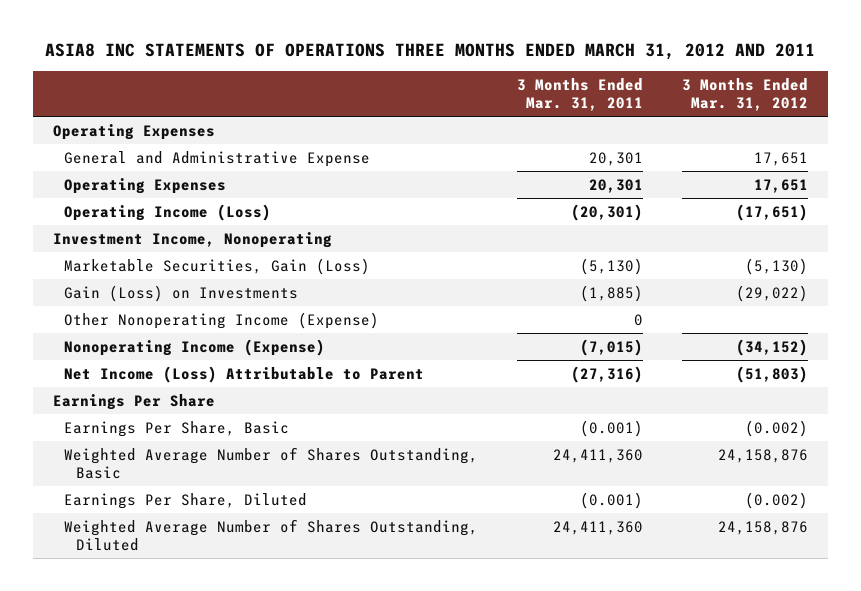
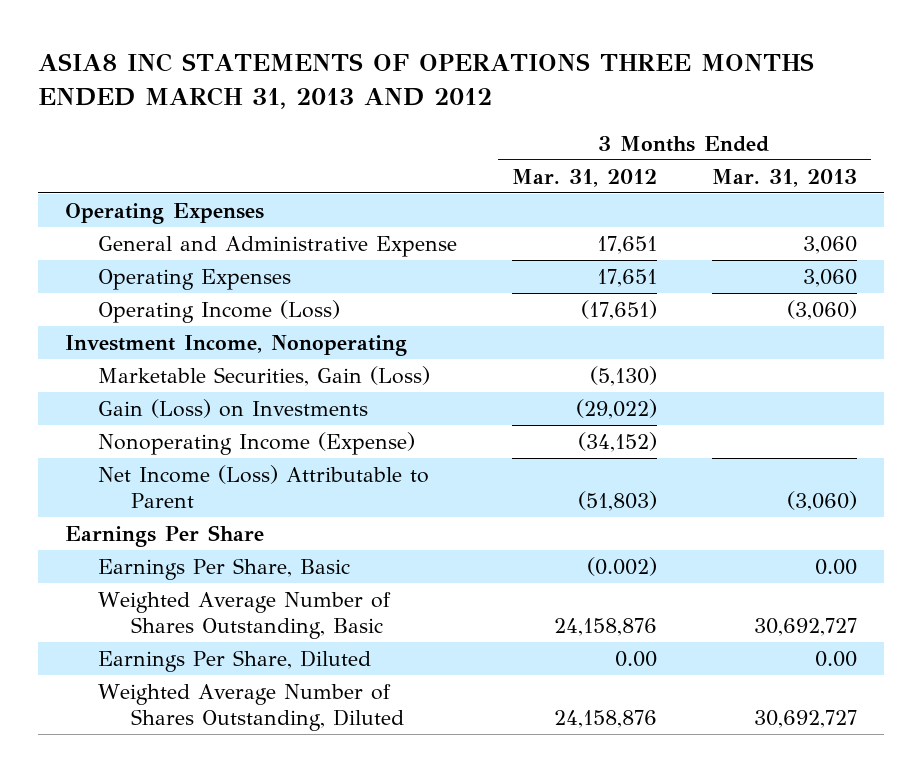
- ASIA8 INC STATEMENTS OF OPERATIONS THREE MONTHS ENDED MARCH 31, 2012 AND 2011
+ ASIA8 INC STATEMENTS OF OPERATIONS THREE MONTHS ENDED MARCH 31, 2013 AND 2012
- | 3 Months Ended Mar. 31, 2011 | 3 Months Ended Mar. 31, 2012
+ | 3 Months Ended Mar. 31, 2012 | 3 Months Ended Mar. 31, 2013
- Other Nonoperating Income (Expense) | 0 |
- Earnings Per Share, Diluted | (0.001) | (0.002)
+ Earnings Per Share, Diluted | 0.00 | 0.00

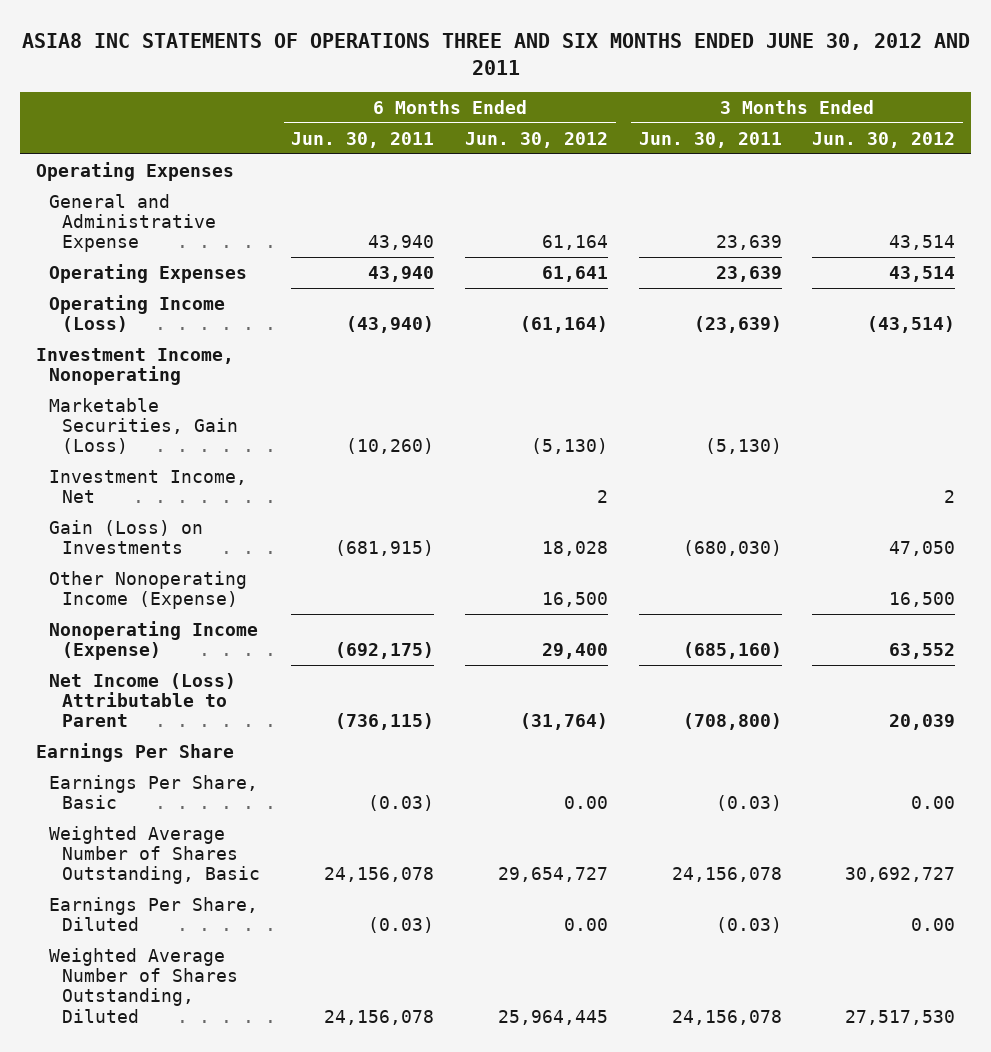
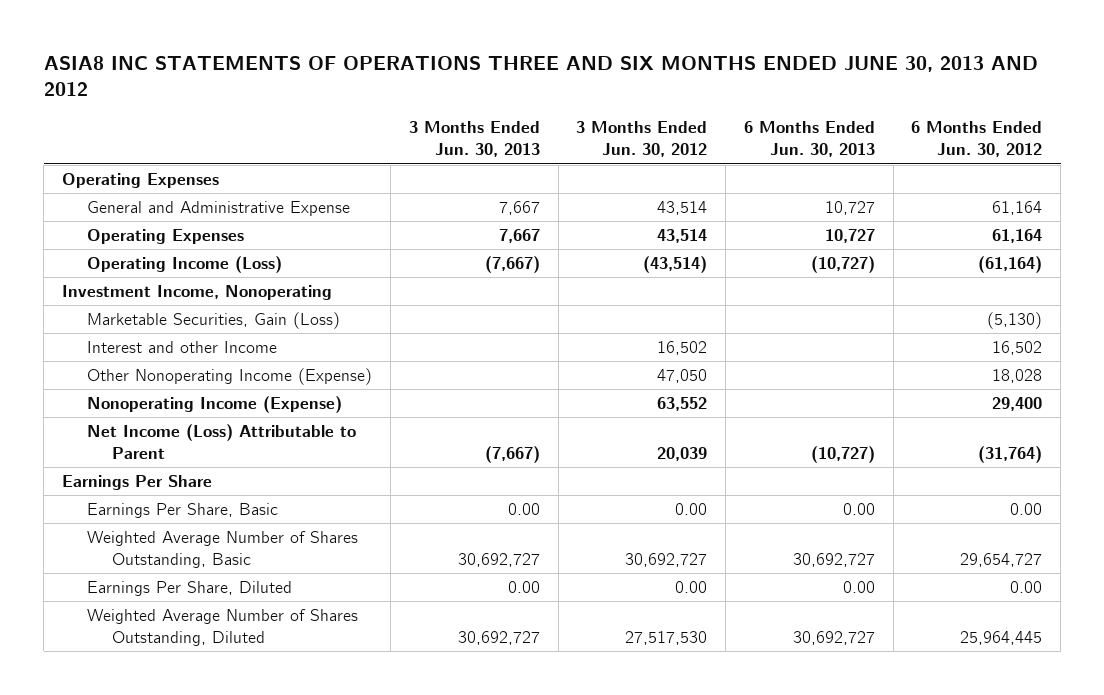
- ASIA8 INC STATEMENTS OF OPERATIONS THREE AND SIX MONTHS ENDED JUNE 30, 2012 AND 2011
+ ASIA8 INC STATEMENTS OF OPERATIONS THREE AND SIX MONTHS ENDED JUNE 30, 2013 AND 2012
- | 6 Months Ended Jun. 30, 2011 | 6 Months Ended Jun. 30, 2012 | 3 Months Ended Jun. 30, 2011 | 3 Months Ended Jun. 30, 2012
+ | 3 Months Ended Jun. 30, 2013 | 3 Months Ended Jun. 30, 2012 | 6 Months Ended Jun. 30, 2013 | 6 Months Ended Jun. 30, 2012
- Operating Expenses | 43,940 | 61,641 | 23,639 | 43,514
+ Operating Expenses | 7,667 | 43,514 | 10,727 | 61,164
- Investment Income, Net | | 2 | | 2
- Gain (Loss) on Investments | (681,915) | 18,028 | (680,030) | 47,050
- Other Nonoperating Income (Expense) | | 16,500 | | 16,500
+ Interest and other Income | | 16,502 | | 16,502
+ Other Nonoperating Income (Expense) | | 47,050 | | 18,028

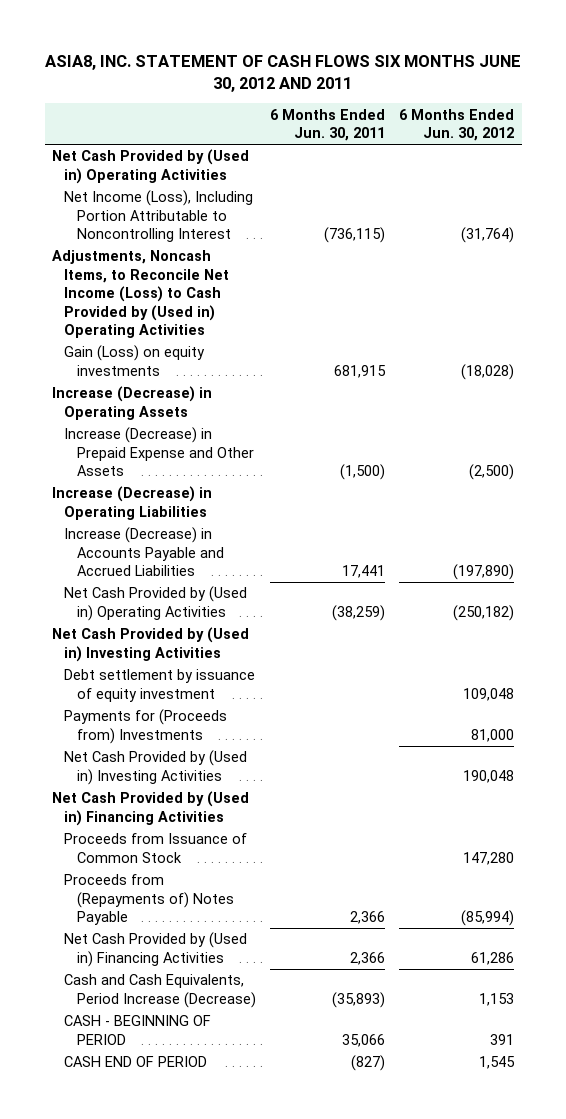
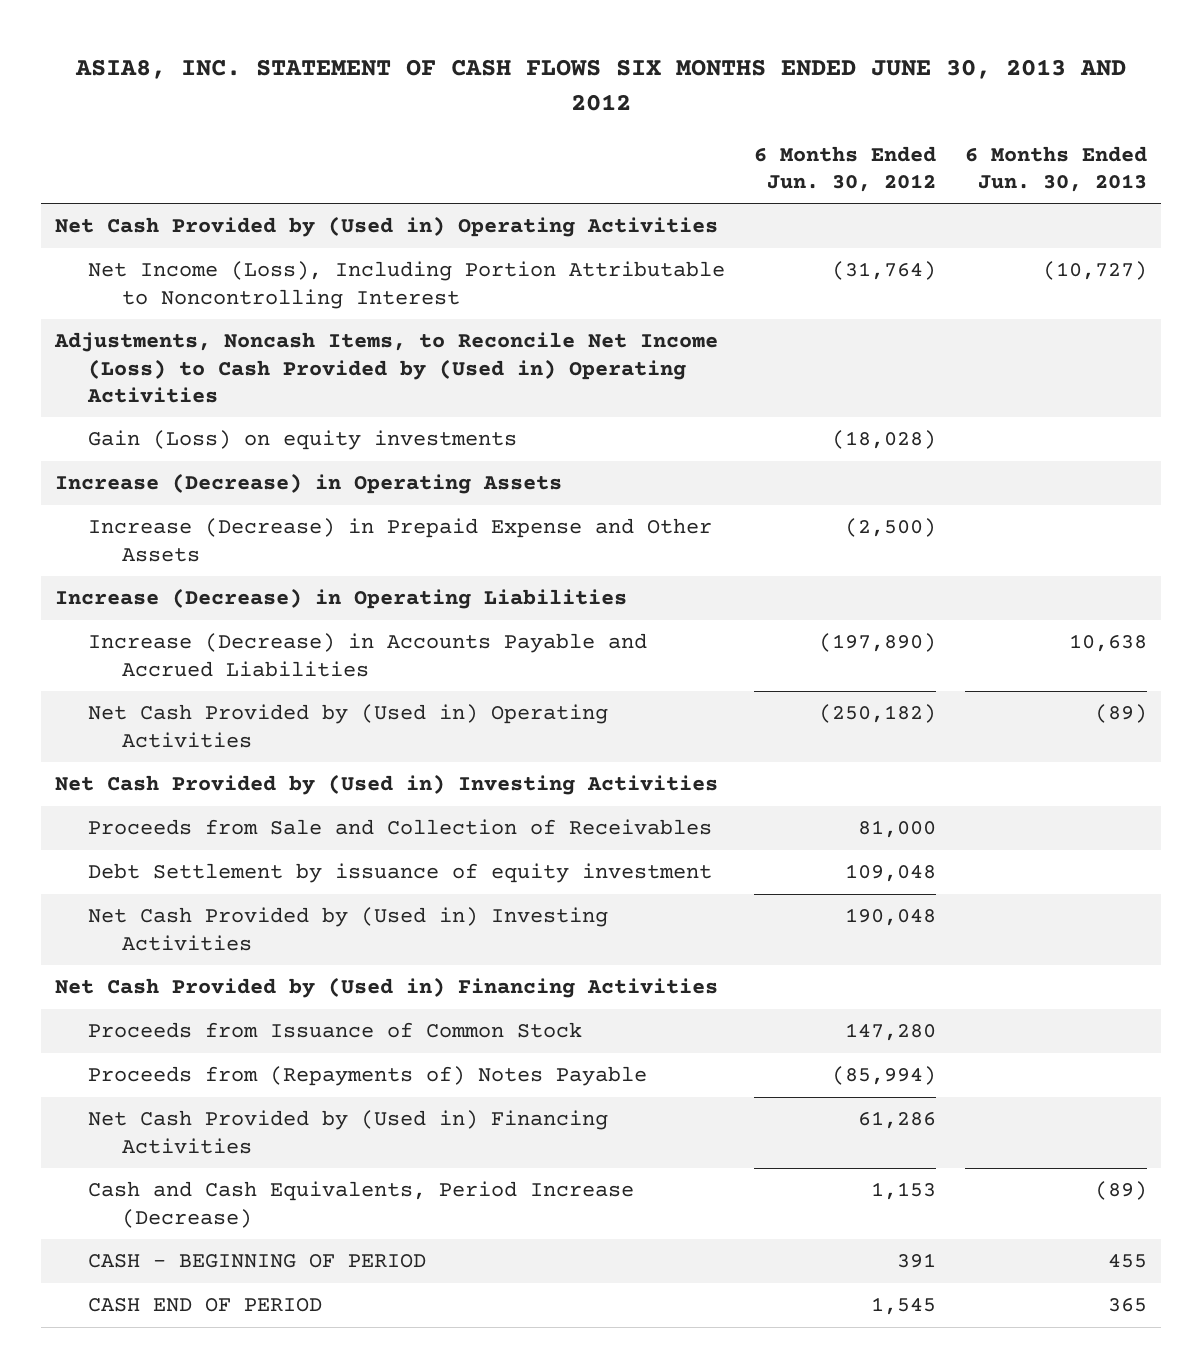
- ASIA8, INC. STATEMENT OF CASH FLOWS SIX MONTHS JUNE 30, 2012 AND 2011
+ ASIA8, INC. STATEMENT OF CASH FLOWS SIX MONTHS ENDED JUNE 30, 2013 AND 2012
- | 6 Months Ended Jun. 30, 2011 | 6 Months Ended Jun. 30, 2012
+ | 6 Months Ended Jun. 30, 2012 | 6 Months Ended Jun. 30, 2013
- Debt settlement by issuance of equity investment | | 109,048
- Payments for (Proceeds from) Investments | | 81,000
+ Proceeds from Sale and Collection of Receivables | 81,000 |
+ Debt Settlement by issuance of equity investment | 109,048 |

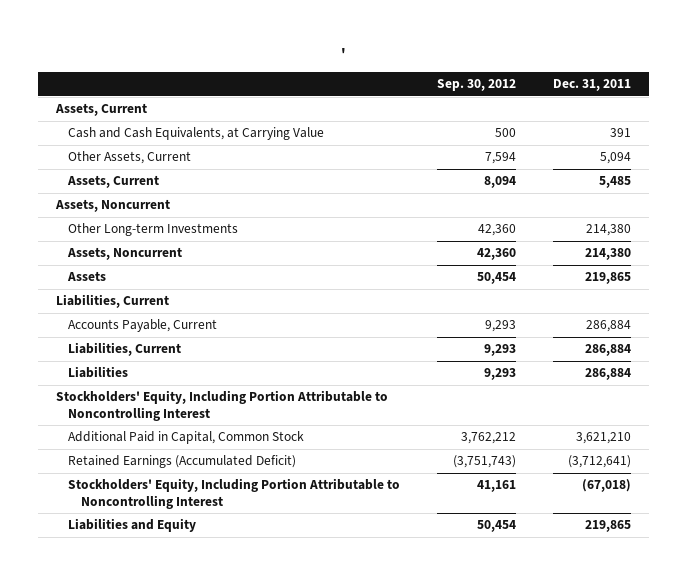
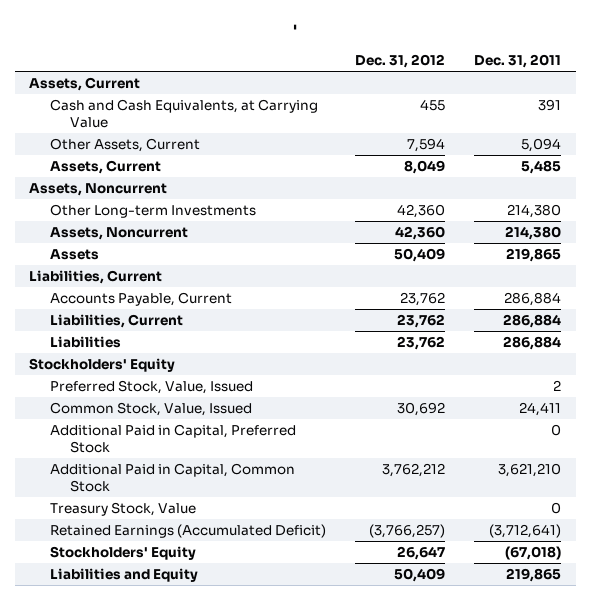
- | Sep. 30, 2012 | Dec. 31, 2011
+ | Dec. 31, 2012 | Dec. 31, 2011
- Stockholders' Equity, Including Portion Attributable to Noncontrolling Interest
+ Stockholders' Equity
+ Preferred Stock, Value, Issued | | 2
+ Common Stock, Value, Issued | 30,692 | 24,411
+ Additional Paid in Capital, Preferred Stock | | 0
+ Treasury Stock, Value | | 0
- Stockholders' Equity, Including Portion Attributable to Noncontrolling Interest | 41,161 | (67,018)
+ Stockholders' Equity | 26,647 | (67,018)

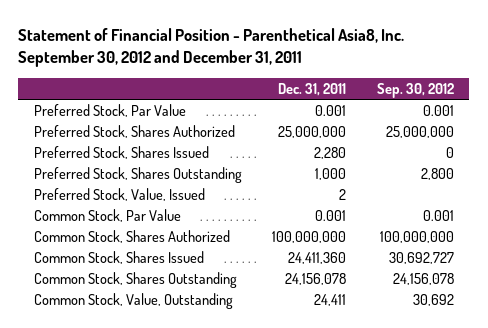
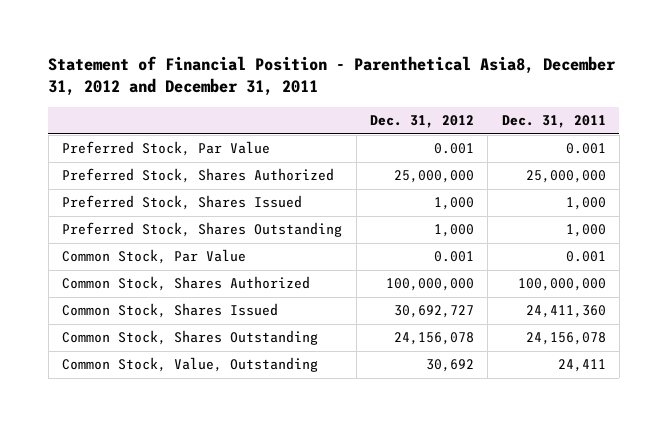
- Statement of Financial Position - Parenthetical Asia8, Inc. September 30, 2012 and December 31, 2011
+ Statement of Financial Position - Parenthetical Asia8, December 31, 2012 and December 31, 2011
- | Dec. 31, 2011 | Sep. 30, 2012
+ | Dec. 31, 2012 | Dec. 31, 2011
- Preferred Stock, Shares Issued | 2,280 | 0
+ Preferred Stock, Shares Issued | 1,000 | 1,000
- Preferred Stock, Value, Issued | 2 |

